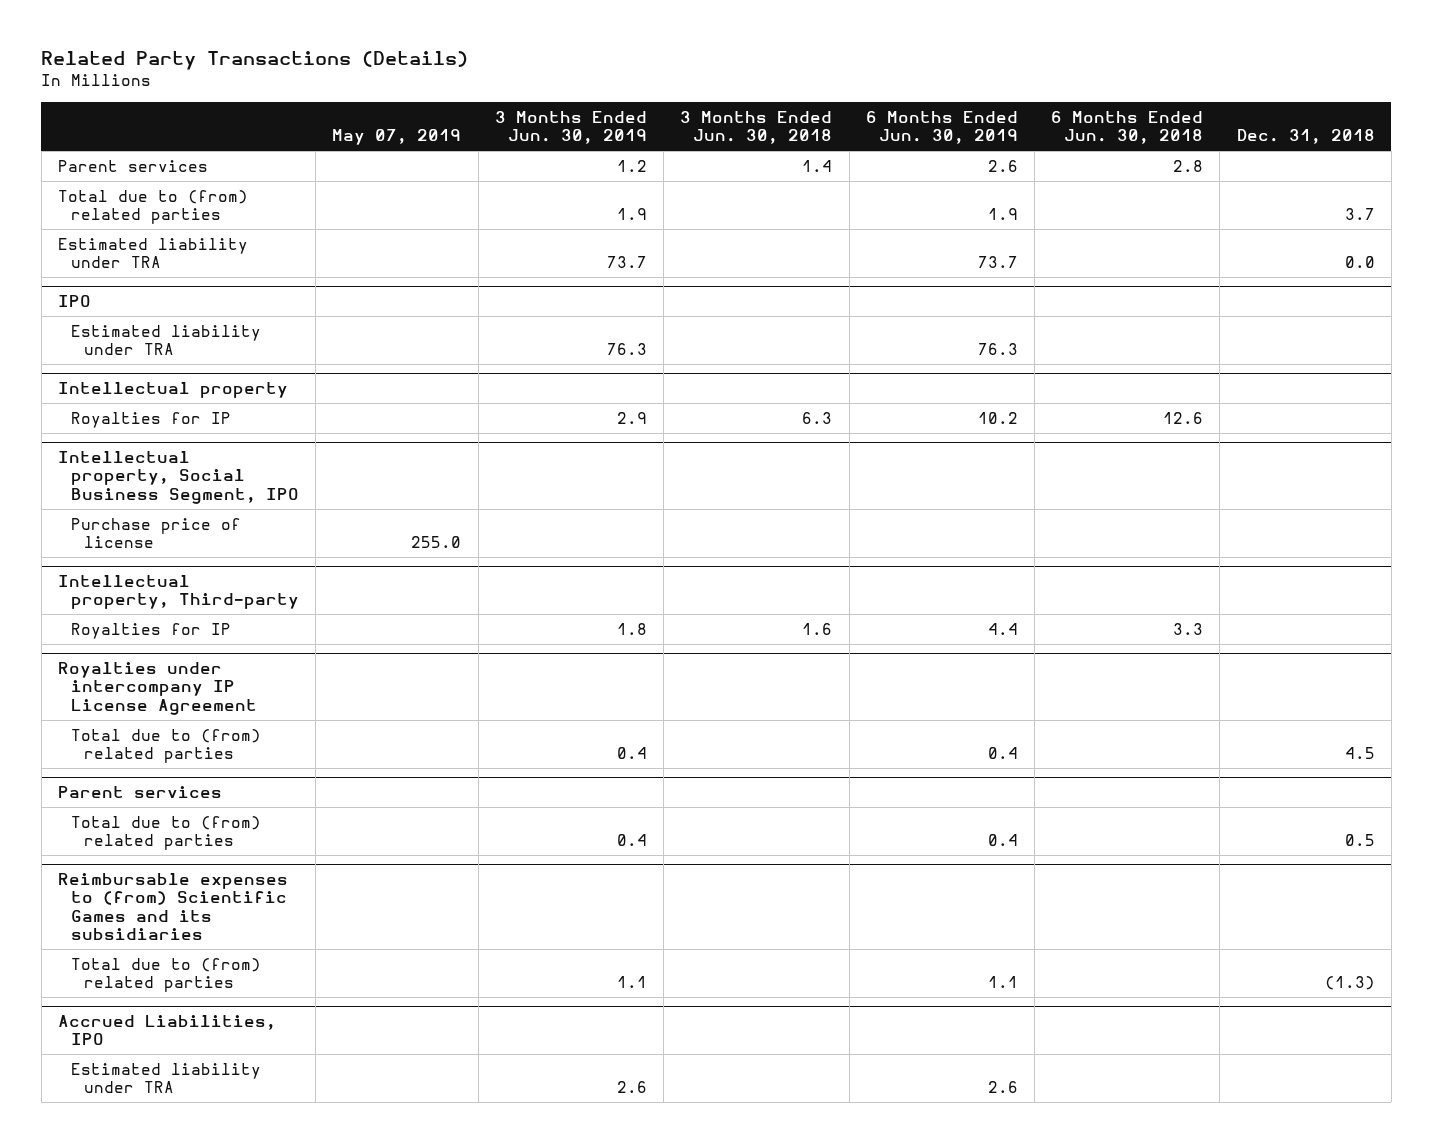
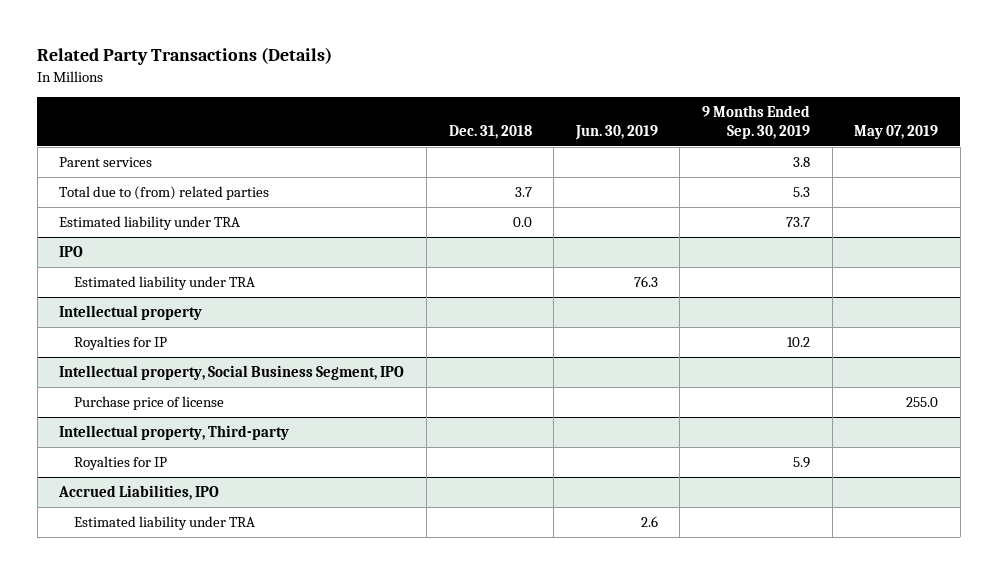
- | May 07, 2019 | 3 Months Ended Jun. 30, 2019 | 3 Months Ended Jun. 30, 2018 | 6 Months Ended Jun. 30, 2019 | 6 Months Ended Jun. 30, 2018 | Dec. 31, 2018
+ | Dec. 31, 2018 | Jun. 30, 2019 | 9 Months Ended Sep. 30, 2019 | May 07, 2019
- Royalties under intercompany IP License Agreement
- Total due to (from) related parties | | 0.4 | | 0.4 | | 4.5
- Parent services
- Total due to (from) related parties | | 0.4 | | 0.4 | | 0.5
- Reimbursable expenses to (from) Scientific Games and its subsidiaries
- Total due to (from) related parties | | 1.1 | | 1.1 | | (1.3)

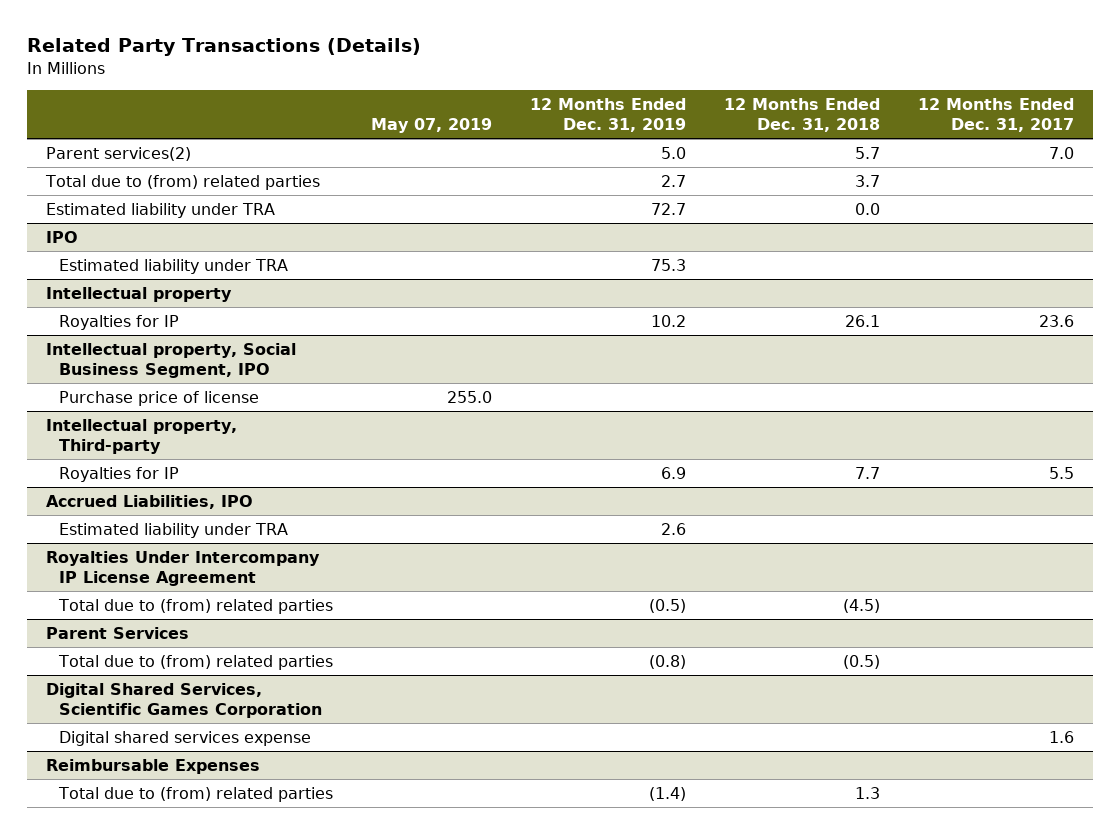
- | Dec. 31, 2018 | Jun. 30, 2019 | 9 Months Ended Sep. 30, 2019 | May 07, 2019
+ | May 07, 2019 | 12 Months Ended Dec. 31, 2019 | 12 Months Ended Dec. 31, 2018 | 12 Months Ended Dec. 31, 2017
- Parent services | | | 3.8 |
+ Parent services(2) | | 5.0 | 5.7 | 7.0
+ Royalties Under Intercompany IP License Agreement
+ Total due to (from) related parties | | (0.5) | (4.5) |
+ Parent Services
+ Total due to (from) related parties | | (0.8) | (0.5) |
+ Digital Shared Services, Scientific Games Corporation
+ Digital shared services expense | | | | 1.6
+ Reimbursable Expenses
+ Total due to (from) related parties | | (1.4) | 1.3 |

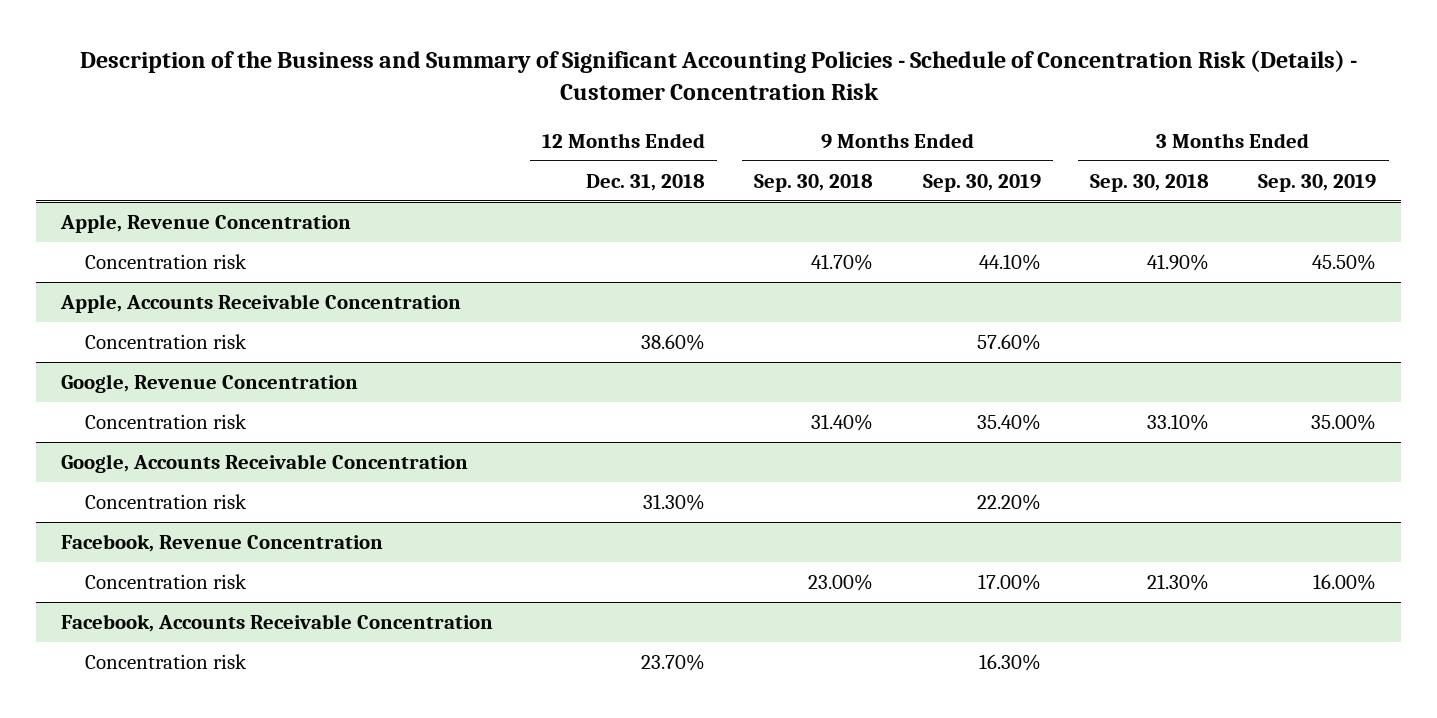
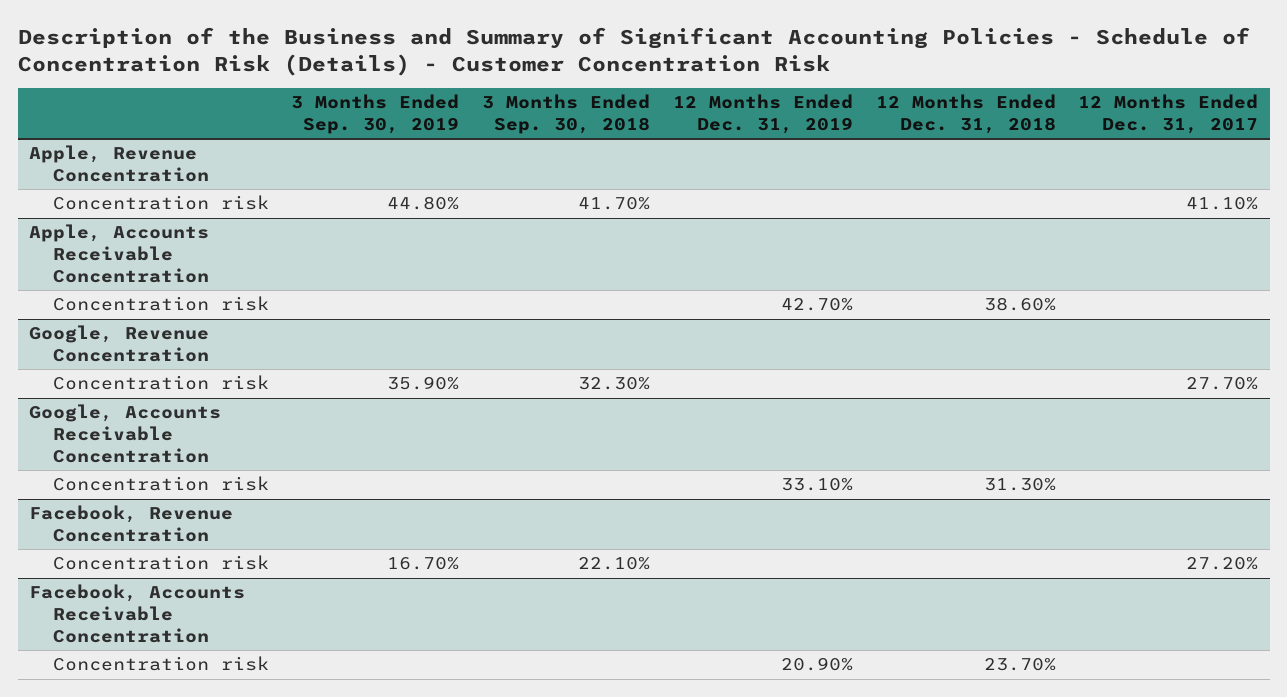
- | 12 Months Ended Dec. 31, 2018 | 9 Months Ended Sep. 30, 2018 | 9 Months Ended Sep. 30, 2019 | 3 Months Ended Sep. 30, 2018 | 3 Months Ended Sep. 30, 2019
+ | 3 Months Ended Sep. 30, 2019 | 3 Months Ended Sep. 30, 2018 | 12 Months Ended Dec. 31, 2019 | 12 Months Ended Dec. 31, 2018 | 12 Months Ended Dec. 31, 2017
@ Apple, Revenue Concentration
- Concentration risk | | 41.70% | 44.10% | 41.90% | 45.50%
+ Concentration risk | 44.80% | 41.70% | | | 41.10%
@ Google, Revenue Concentration
- Concentration risk | | 31.40% | 35.40% | 33.10% | 35.00%
+ Concentration risk | 35.90% | 32.30% | | | 27.70%
@ Facebook, Revenue Concentration
- Concentration risk | | 23.00% | 17.00% | 21.30% | 16.00%
+ Concentration risk | 16.70% | 22.10% | | | 27.20%

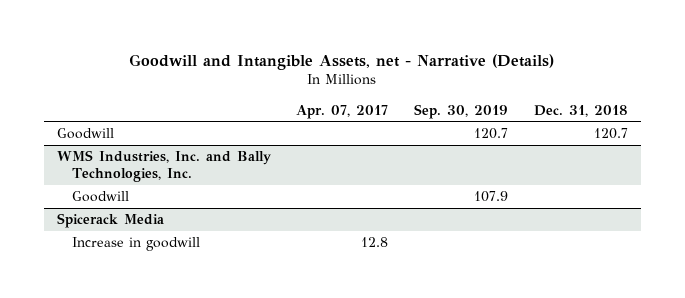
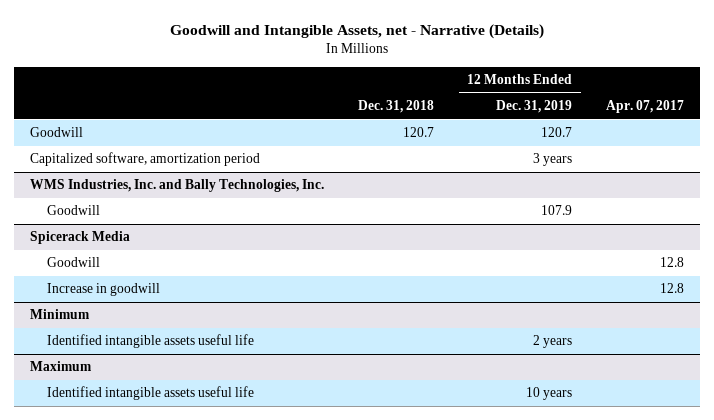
- | Apr. 07, 2017 | Sep. 30, 2019 | Dec. 31, 2018
+ | Dec. 31, 2018 | 12 Months Ended Dec. 31, 2019 | Apr. 07, 2017
+ Capitalized software, amortization period | | 3 years |
@ Spicerack Media
+ Goodwill | | | 12.8
+ Minimum
+ Identified intangible assets useful life | | 2 years |
+ Maximum
+ Identified intangible assets useful life | | 10 years |

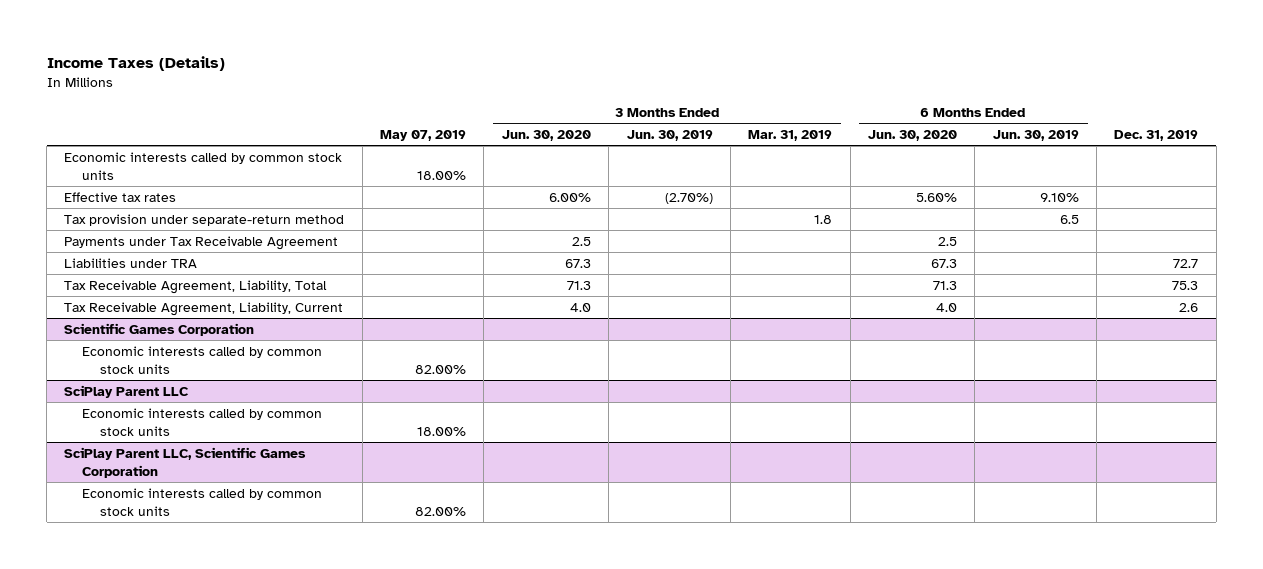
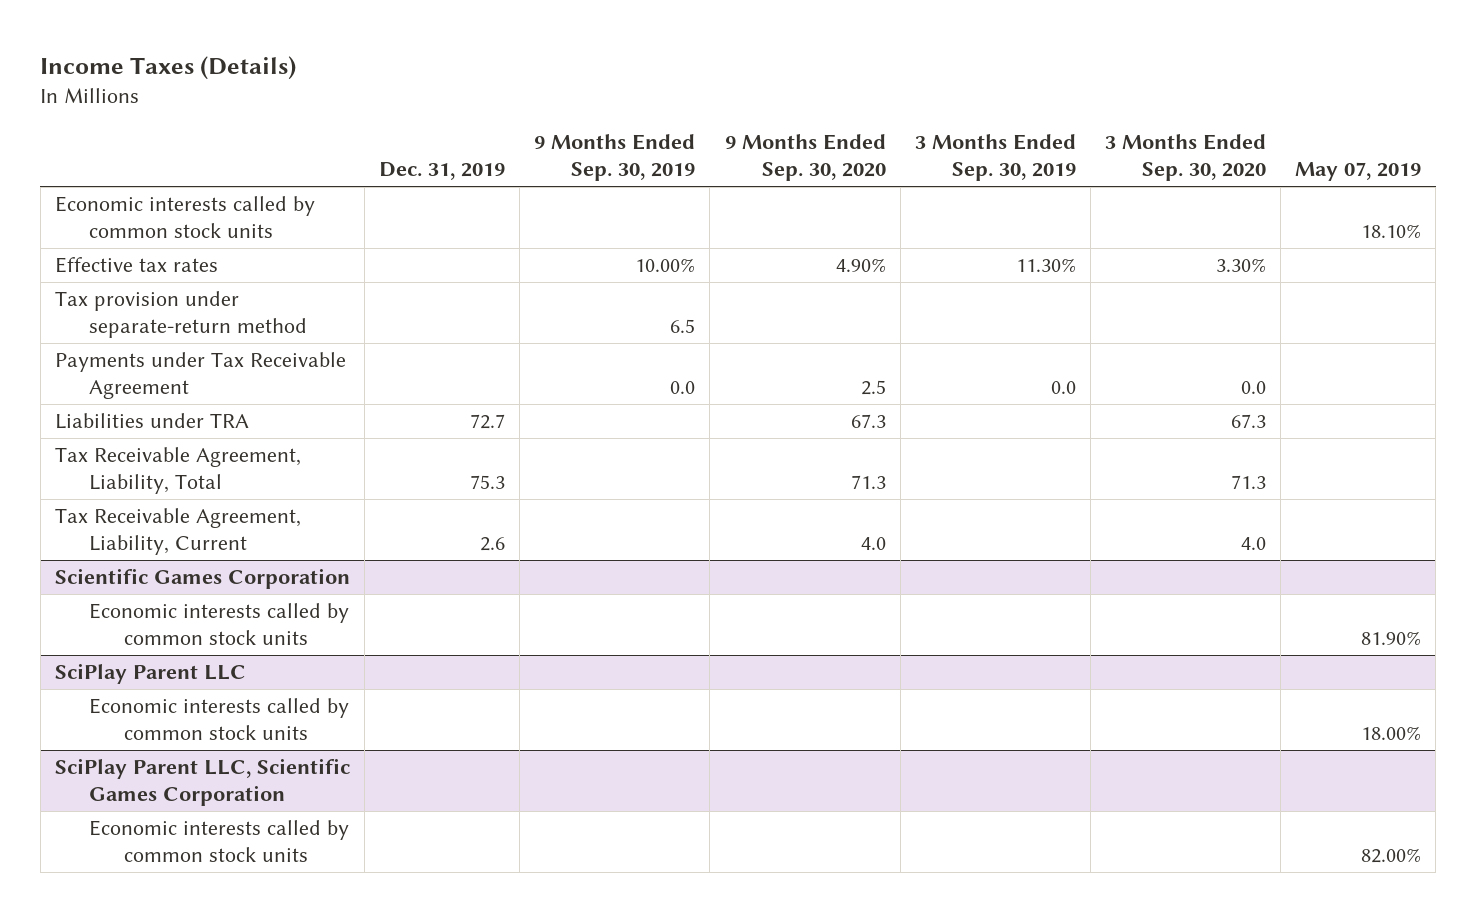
- | May 07, 2019 | 3 Months Ended Jun. 30, 2020 | 3 Months Ended Jun. 30, 2019 | 3 Months Ended Mar. 31, 2019 | 6 Months Ended Jun. 30, 2020 | 6 Months Ended Jun. 30, 2019 | Dec. 31, 2019
+ | Dec. 31, 2019 | 9 Months Ended Sep. 30, 2019 | 9 Months Ended Sep. 30, 2020 | 3 Months Ended Sep. 30, 2019 | 3 Months Ended Sep. 30, 2020 | May 07, 2019
- Economic interests called by common stock units | 18.00% | | | | | |
+ Economic interests called by common stock units | | | | | | 18.10%
@ Scientific Games Corporation
- Economic interests called by common stock units | 82.00% | | | | | |
+ Economic interests called by common stock units | | | | | | 81.90%

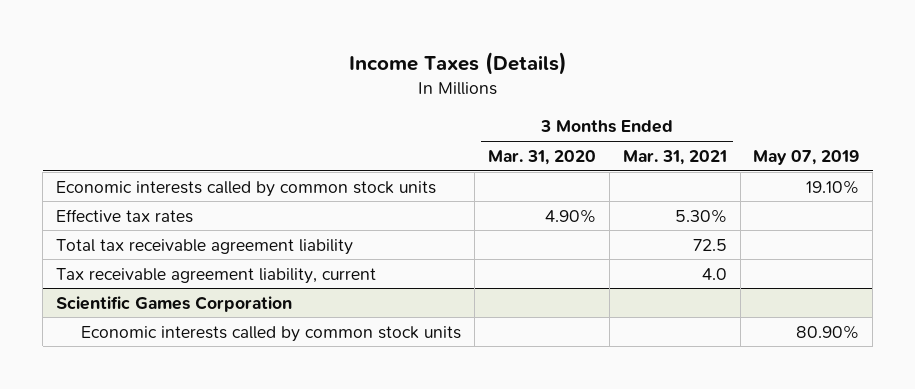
- | Dec. 31, 2019 | 9 Months Ended Sep. 30, 2019 | 9 Months Ended Sep. 30, 2020 | 3 Months Ended Sep. 30, 2019 | 3 Months Ended Sep. 30, 2020 | May 07, 2019
+ | 3 Months Ended Mar. 31, 2020 | 3 Months Ended Mar. 31, 2021 | May 07, 2019
- Economic interests called by common stock units | | | | | | 18.10%
+ Economic interests called by common stock units | | | 19.10%
- Tax provision under separate-return method | | 6.5 | | | |
- Payments under Tax Receivable Agreement | | 0.0 | 2.5 | 0.0 | 0.0 |
- Liabilities under TRA | 72.7 | | 67.3 | | 67.3 |
- Tax Receivable Agreement, Liability, Total | 75.3 | | 71.3 | | 71.3 |
- Tax Receivable Agreement, Liability, Current | 2.6 | | 4.0 | | 4.0 |
+ Total tax receivable agreement liability | | 72.5 |
+ Tax receivable agreement liability, current | | 4.0 |
@ Scientific Games Corporation
- Economic interests called by common stock units | | | | | | 81.90%
- SciPlay Parent LLC
- Economic interests called by common stock units | | | | | | 18.00%
- SciPlay Parent LLC, Scientific Games Corporation
- Economic interests called by common stock units | | | | | | 82.00%
@ Scientific Games Corporation
+ Economic interests called by common stock units | | | 80.90%

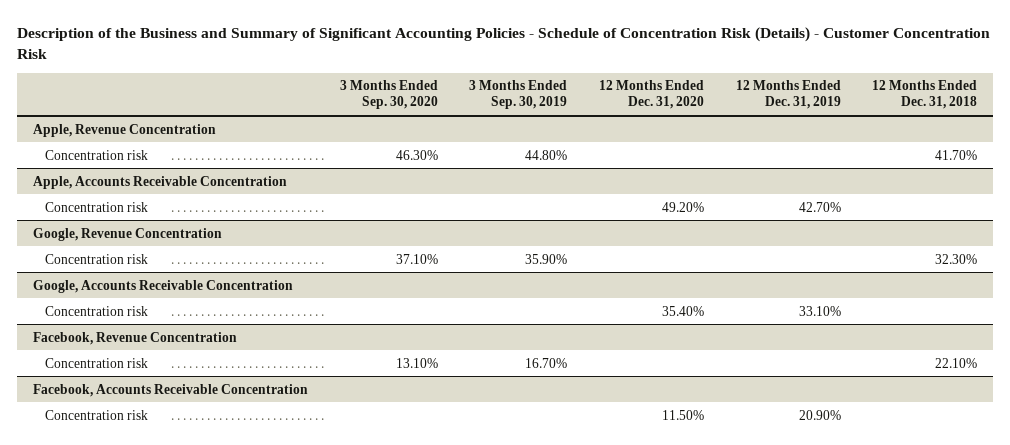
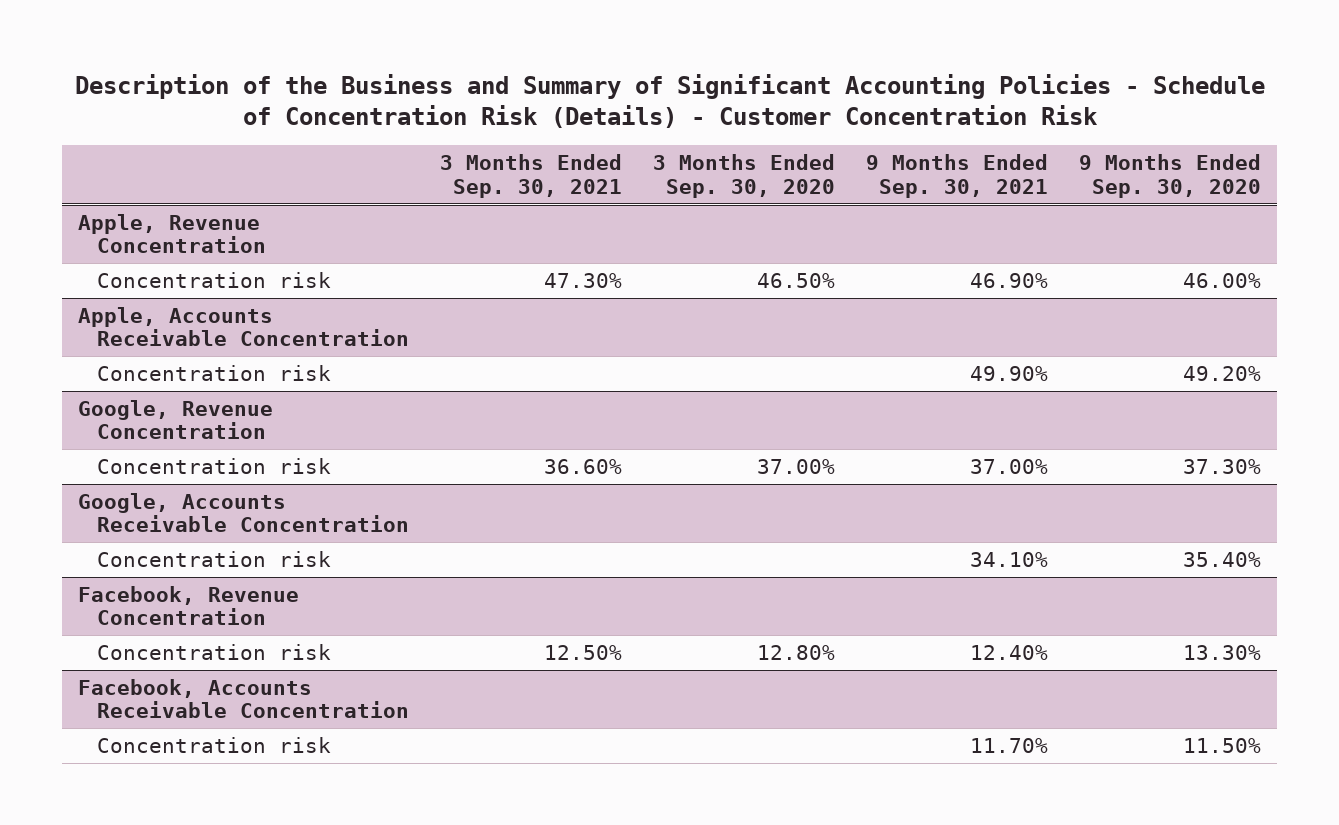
- | 3 Months Ended Sep. 30, 2020 | 3 Months Ended Sep. 30, 2019 | 12 Months Ended Dec. 31, 2020 | 12 Months Ended Dec. 31, 2019 | 12 Months Ended Dec. 31, 2018
+ | 3 Months Ended Sep. 30, 2021 | 3 Months Ended Sep. 30, 2020 | 9 Months Ended Sep. 30, 2021 | 9 Months Ended Sep. 30, 2020
@ Apple, Revenue Concentration
- Concentration risk | 46.30% | 44.80% | | | 41.70%
+ Concentration risk | 47.30% | 46.50% | 46.90% | 46.00%
@ Google, Revenue Concentration
- Concentration risk | 37.10% | 35.90% | | | 32.30%
+ Concentration risk | 36.60% | 37.00% | 37.00% | 37.30%
@ Facebook, Revenue Concentration
- Concentration risk | 13.10% | 16.70% | | | 22.10%
+ Concentration risk | 12.50% | 12.80% | 12.40% | 13.30%

